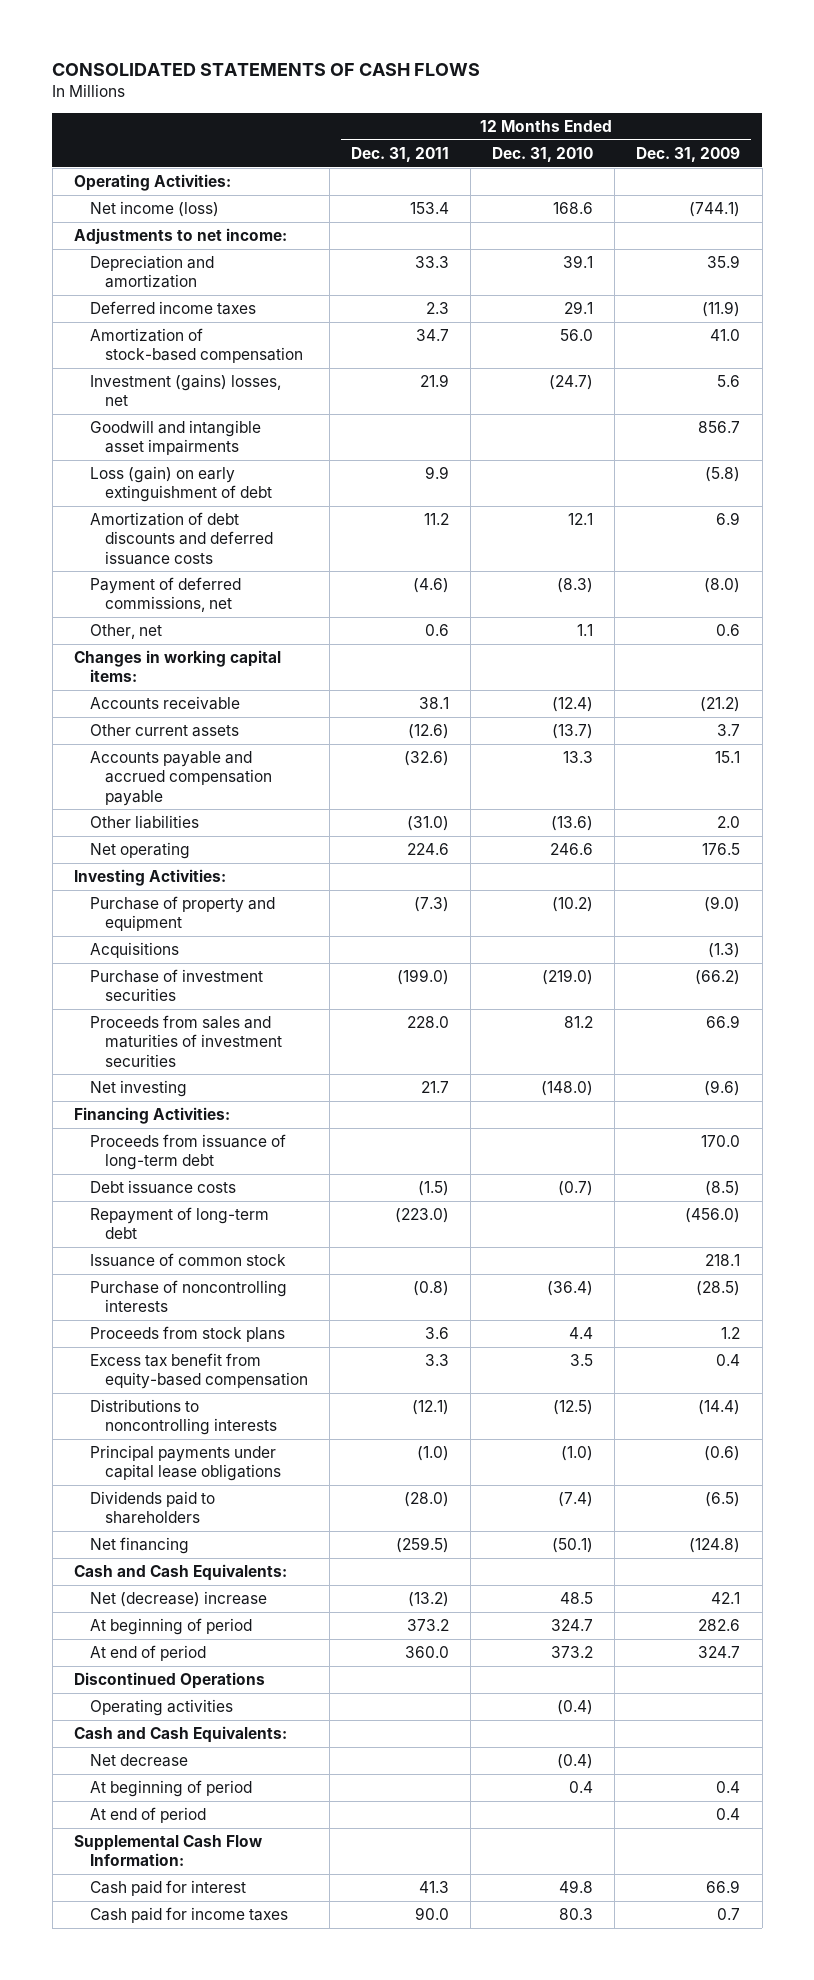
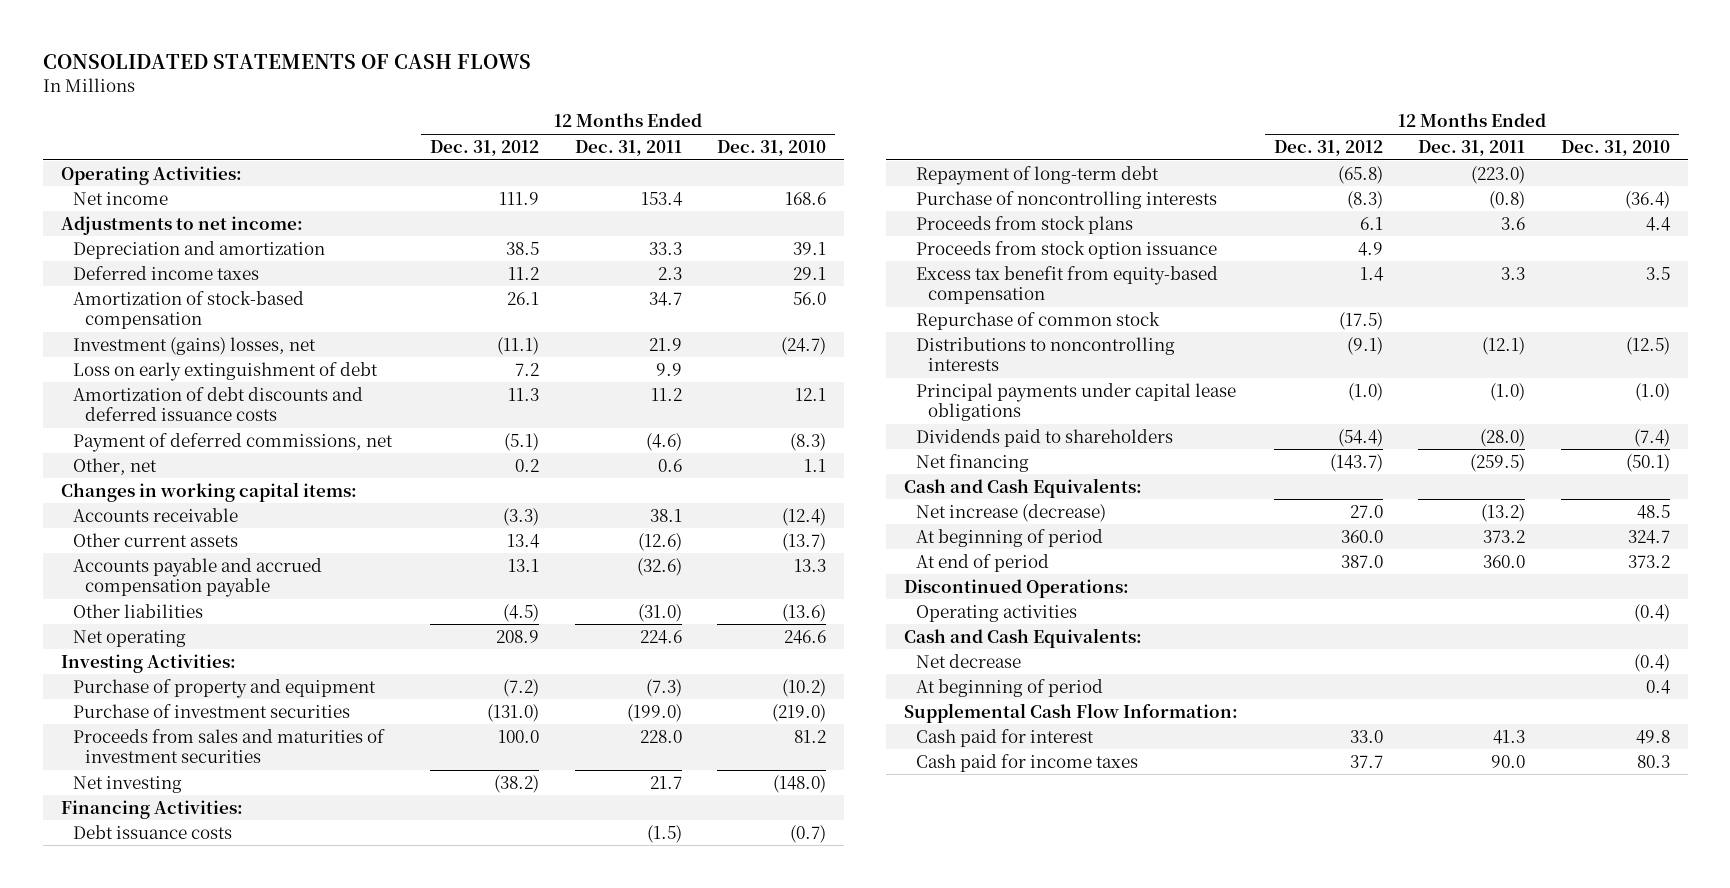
- | 12 Months Ended Dec. 31, 2011 | 12 Months Ended Dec. 31, 2010 | 12 Months Ended Dec. 31, 2009
+ | 12 Months Ended Dec. 31, 2012 | 12 Months Ended Dec. 31, 2011 | 12 Months Ended Dec. 31, 2010
- Net income (loss) | 153.4 | 168.6 | (744.1)
+ Net income | 111.9 | 153.4 | 168.6
- Goodwill and intangible asset impairments | | | 856.7
- Loss (gain) on early extinguishment of debt | 9.9 | | (5.8)
+ Loss on early extinguishment of debt | 7.2 | 9.9 |
- Acquisitions | | | (1.3)
- Proceeds from issuance of long-term debt | | | 170.0
- Issuance of common stock | | | 218.1
+ Proceeds from stock option issuance | 4.9 | |
+ Repurchase of common stock | (17.5) | |
- Net (decrease) increase | (13.2) | 48.5 | 42.1
+ Net increase (decrease) | 27.0 | (13.2) | 48.5
- Discontinued Operations
+ Discontinued Operations:
- At end of period | | | 0.4

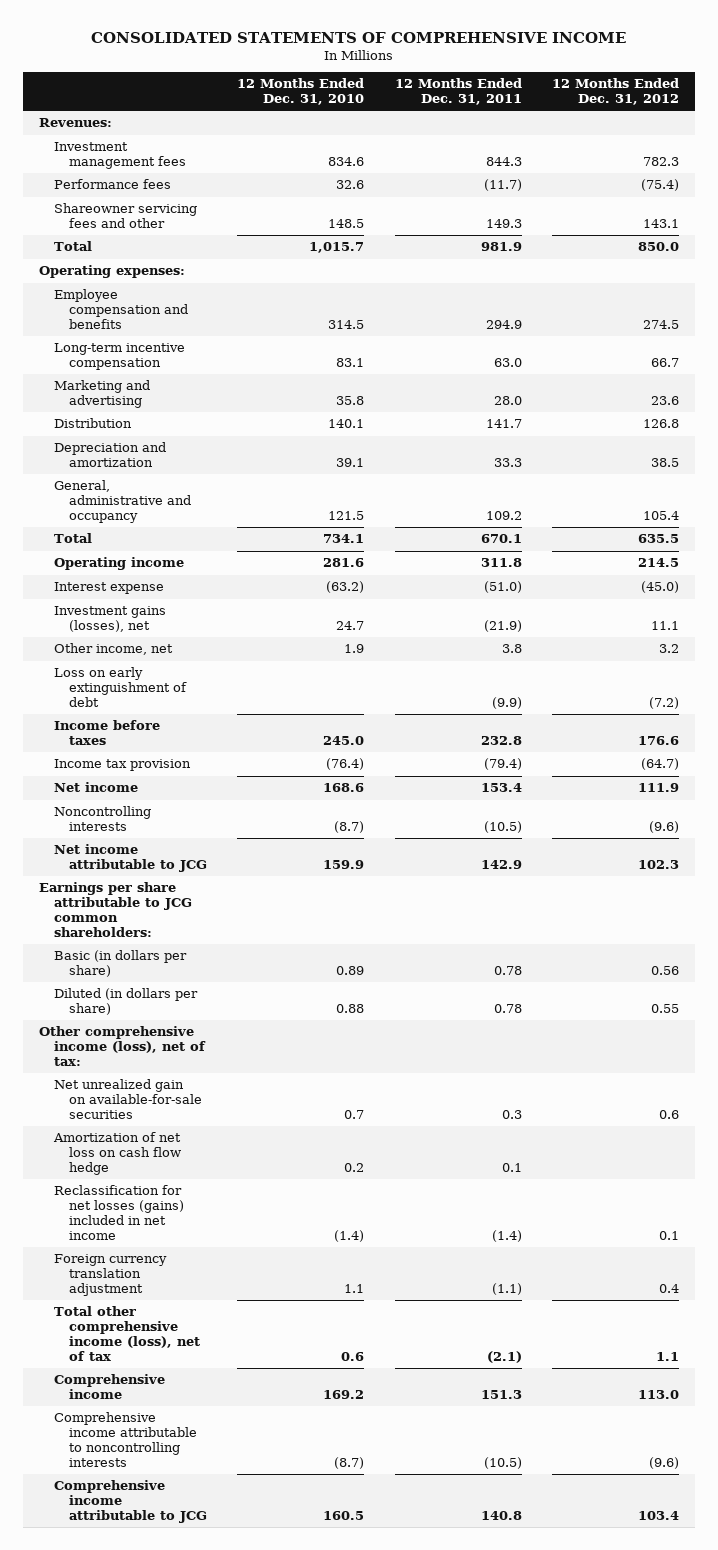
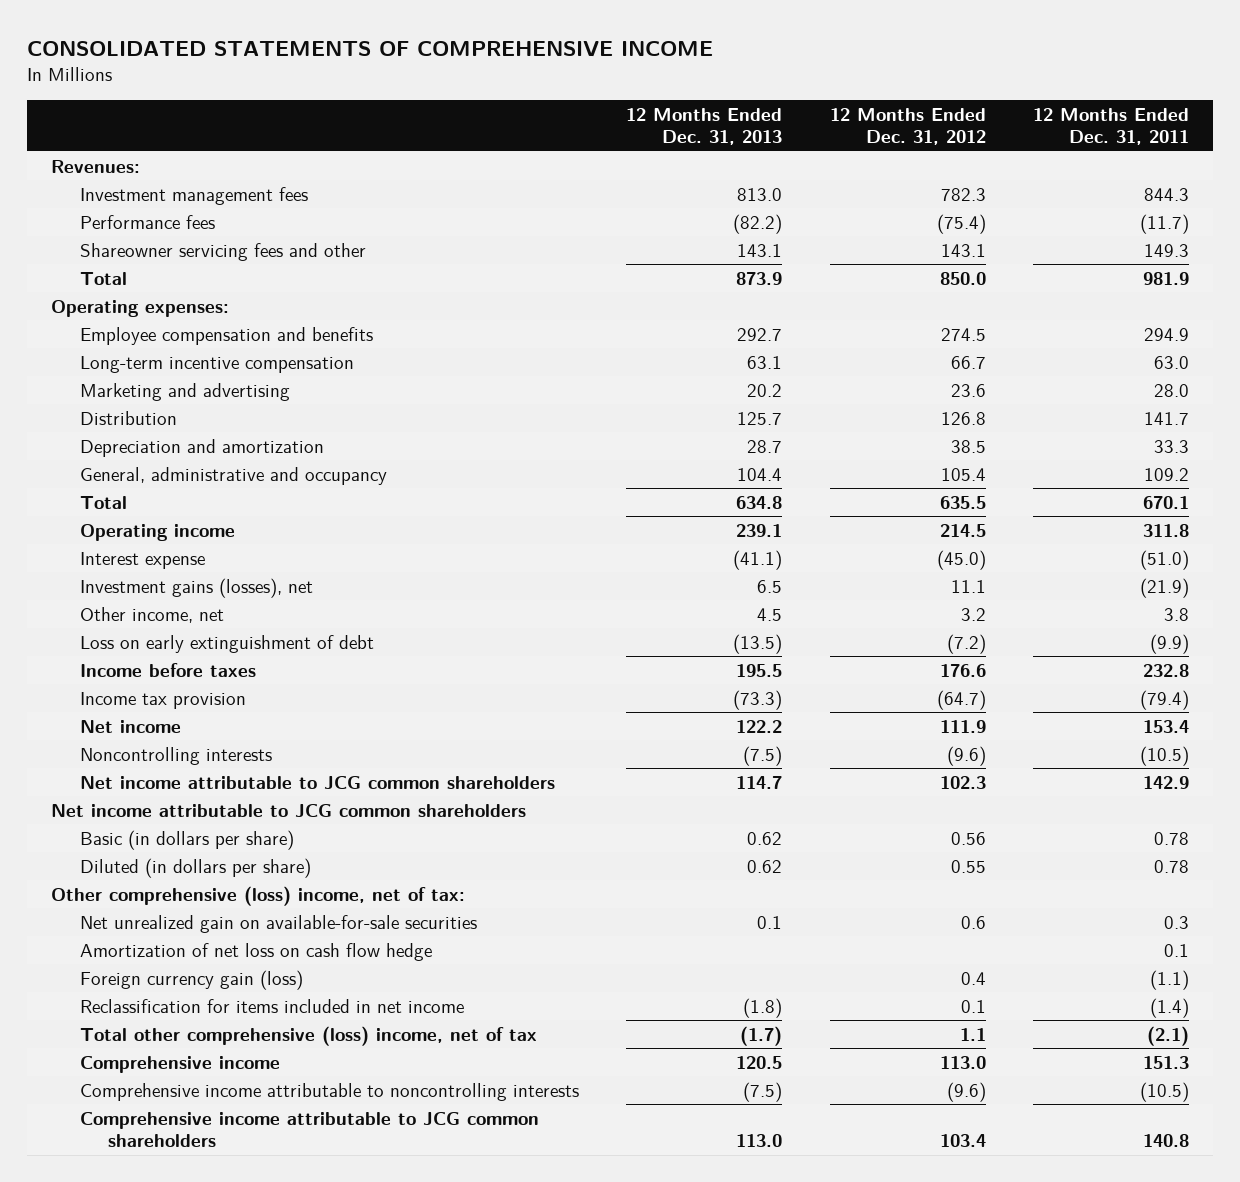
- | 12 Months Ended Dec. 31, 2010 | 12 Months Ended Dec. 31, 2011 | 12 Months Ended Dec. 31, 2012
+ | 12 Months Ended Dec. 31, 2013 | 12 Months Ended Dec. 31, 2012 | 12 Months Ended Dec. 31, 2011
- Net income attributable to JCG | 159.9 | 142.9 | 102.3
- Earnings per share attributable to JCG common shareholders:
+ Net income attributable to JCG common shareholders | 114.7 | 102.3 | 142.9
+ Net income attributable to JCG common shareholders
- Other comprehensive income (loss), net of tax:
+ Other comprehensive (loss) income, net of tax:
- Reclassification for net losses (gains) included in net income | (1.4) | (1.4) | 0.1
- Foreign currency translation adjustment | 1.1 | (1.1) | 0.4
- Total other comprehensive income (loss), net of tax | 0.6 | (2.1) | 1.1
+ Foreign currency gain (loss) | | 0.4 | (1.1)
+ Reclassification for items included in net income | (1.8) | 0.1 | (1.4)
+ Total other comprehensive (loss) income, net of tax | (1.7) | 1.1 | (2.1)
- Comprehensive income attributable to JCG | 160.5 | 140.8 | 103.4
+ Comprehensive income attributable to JCG common shareholders | 113.0 | 103.4 | 140.8

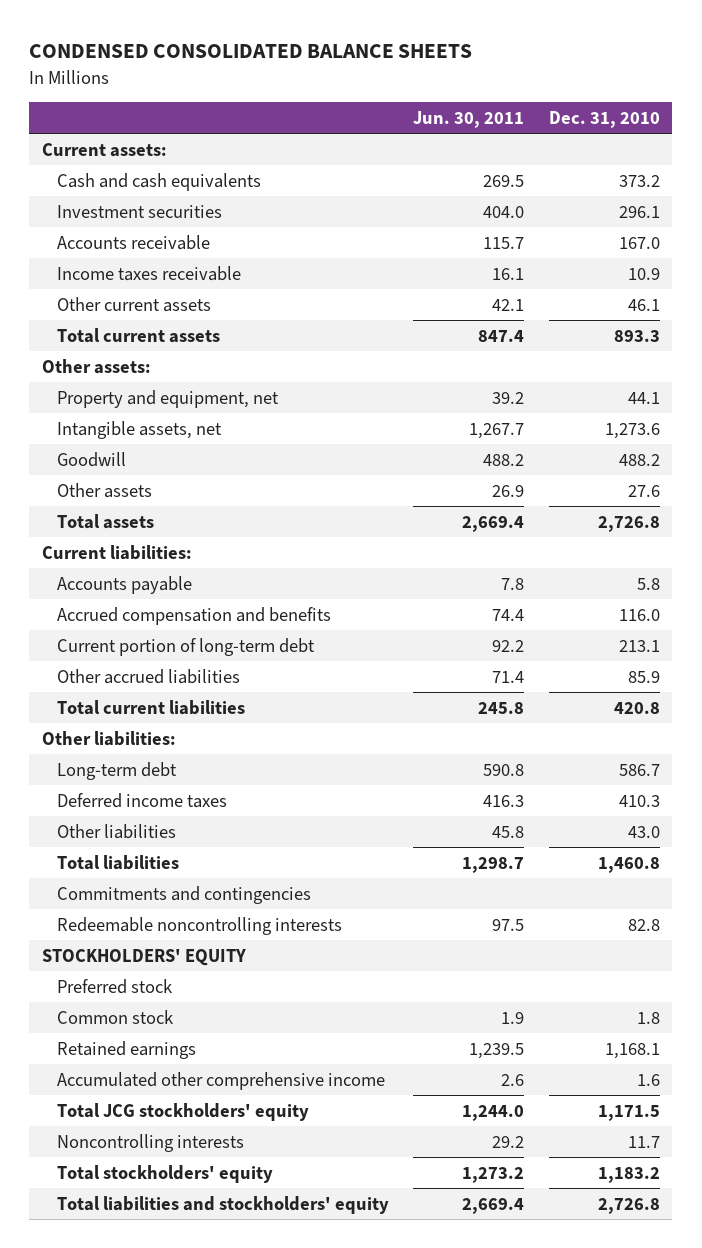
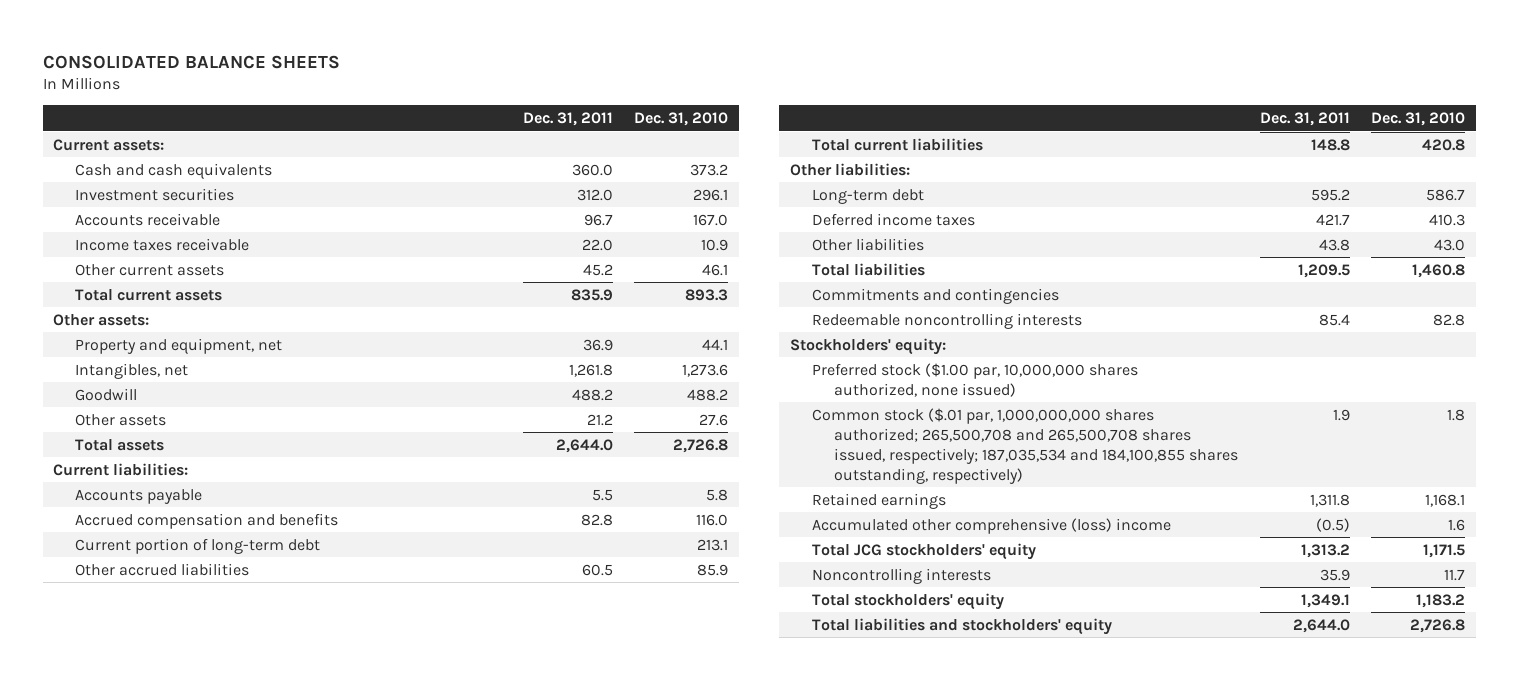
- CONDENSED CONSOLIDATED BALANCE SHEETS
+ CONSOLIDATED BALANCE SHEETS
- | Jun. 30, 2011 | Dec. 31, 2010
+ | Dec. 31, 2011 | Dec. 31, 2010
- Intangible assets, net | 1,267.7 | 1,273.6
+ Intangibles, net | 1,261.8 | 1,273.6
- STOCKHOLDERS' EQUITY
- Preferred stock
- Common stock | 1.9 | 1.8
+ Stockholders' equity:
+ Preferred stock ($1.00 par, 10,000,000 shares authorized, none issued)
+ Common stock ($.01 par, 1,000,000,000 shares authorized; 265,500,708 and 265,500,708 shares issued, respectively; 187,035,534 and 184,100,855 shares outstanding, respectively) | 1.9 | 1.8
- Accumulated other comprehensive income | 2.6 | 1.6
+ Accumulated other comprehensive (loss) income | (0.5) | 1.6

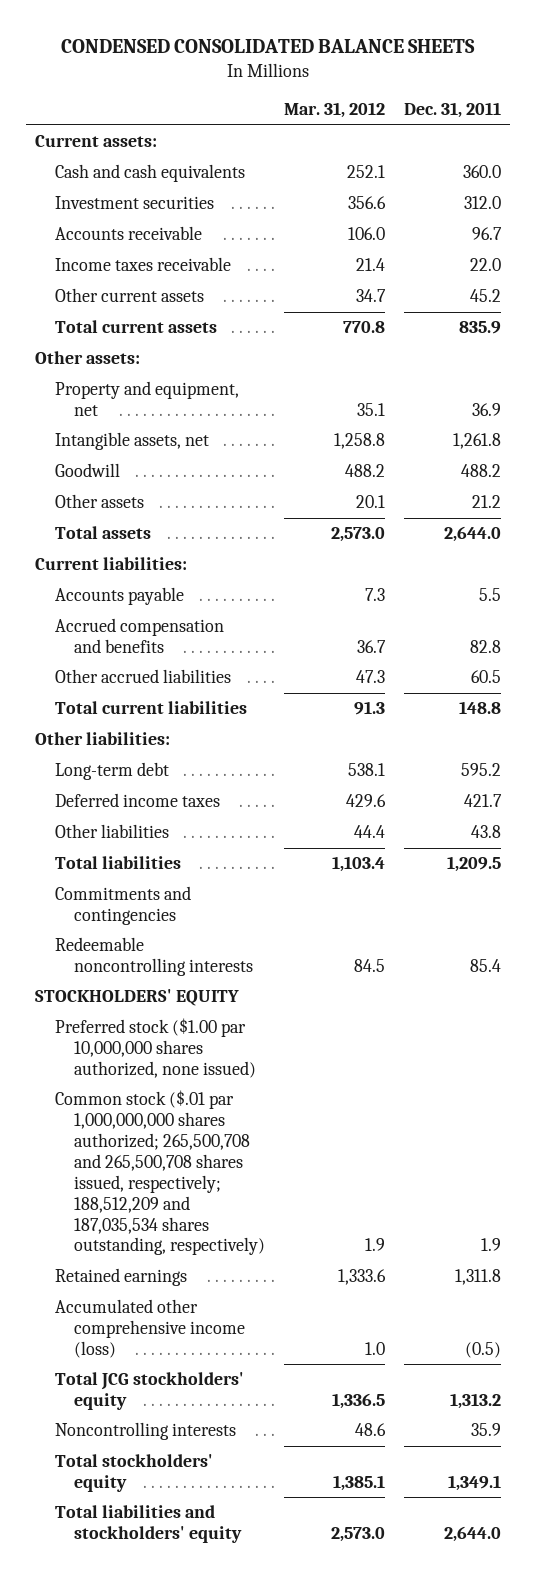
- CONSOLIDATED BALANCE SHEETS
+ CONDENSED CONSOLIDATED BALANCE SHEETS
- | Dec. 31, 2011 | Dec. 31, 2010
+ | Mar. 31, 2012 | Dec. 31, 2011
- Intangibles, net | 1,261.8 | 1,273.6
+ Intangible assets, net | 1,258.8 | 1,261.8
- Current portion of long-term debt | | 213.1
- Stockholders' equity:
- Preferred stock ($1.00 par, 10,000,000 shares authorized, none issued)
- Common stock ($.01 par, 1,000,000,000 shares authorized; 265,500,708 and 265,500,708 shares issued, respectively; 187,035,534 and 184,100,855 shares outstanding, respectively) | 1.9 | 1.8
+ STOCKHOLDERS' EQUITY
+ Preferred stock ($1.00 par 10,000,000 shares authorized, none issued)
+ Common stock ($.01 par 1,000,000,000 shares authorized; 265,500,708 and 265,500,708 shares issued, respectively; 188,512,209 and 187,035,534 shares outstanding, respectively) | 1.9 | 1.9
- Accumulated other comprehensive (loss) income | (0.5) | 1.6
+ Accumulated other comprehensive income (loss) | 1.0 | (0.5)

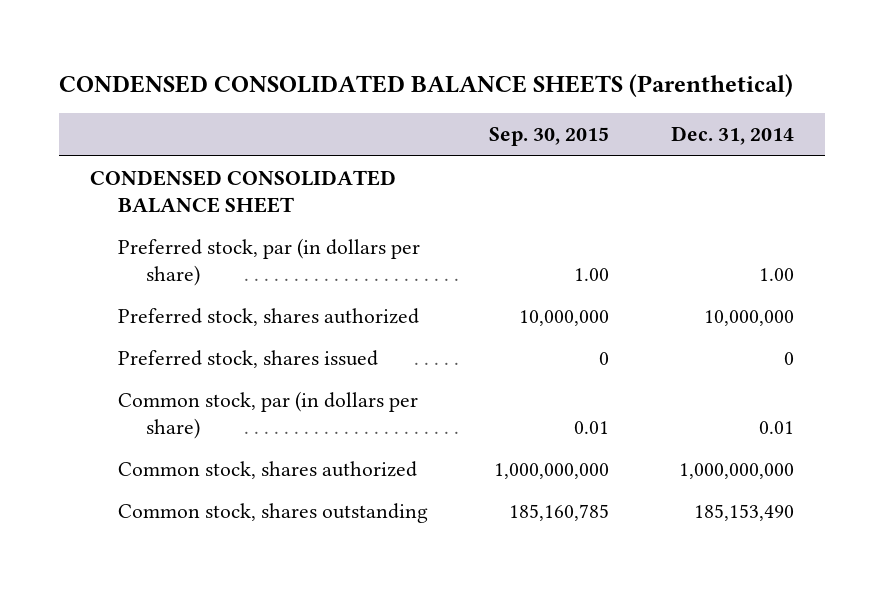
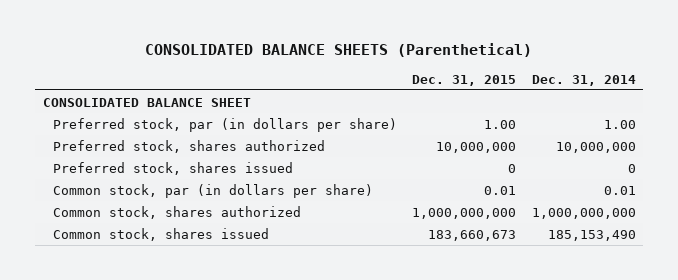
- CONDENSED CONSOLIDATED BALANCE SHEETS (Parenthetical)
+ CONSOLIDATED BALANCE SHEETS (Parenthetical)
- | Sep. 30, 2015 | Dec. 31, 2014
+ | Dec. 31, 2015 | Dec. 31, 2014
- CONDENSED CONSOLIDATED BALANCE SHEET
+ CONSOLIDATED BALANCE SHEET
- Common stock, shares outstanding | 185,160,785 | 185,153,490
+ Common stock, shares issued | 183,660,673 | 185,153,490

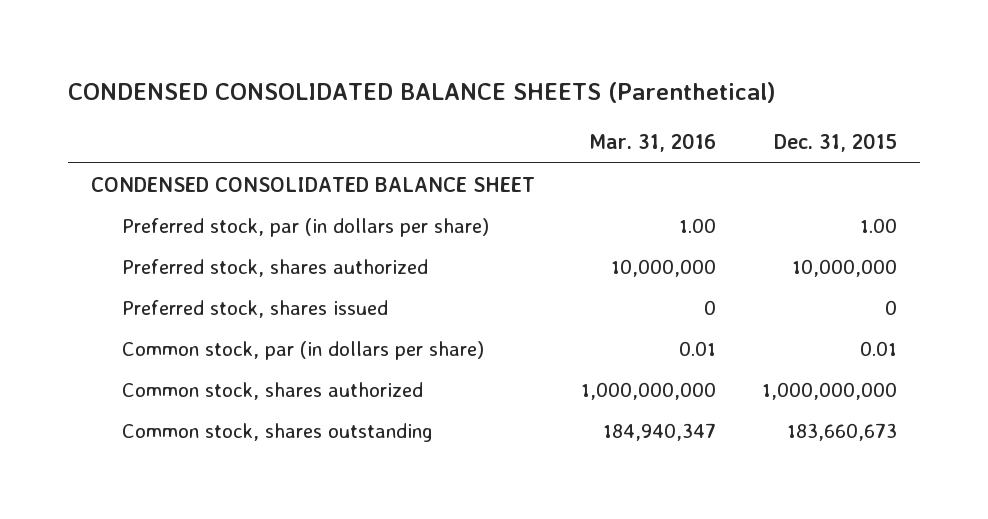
- CONSOLIDATED BALANCE SHEETS (Parenthetical)
+ CONDENSED CONSOLIDATED BALANCE SHEETS (Parenthetical)
- | Dec. 31, 2015 | Dec. 31, 2014
+ | Mar. 31, 2016 | Dec. 31, 2015
- CONSOLIDATED BALANCE SHEET
+ CONDENSED CONSOLIDATED BALANCE SHEET
- Common stock, shares issued | 183,660,673 | 185,153,490
+ Common stock, shares outstanding | 184,940,347 | 183,660,673

